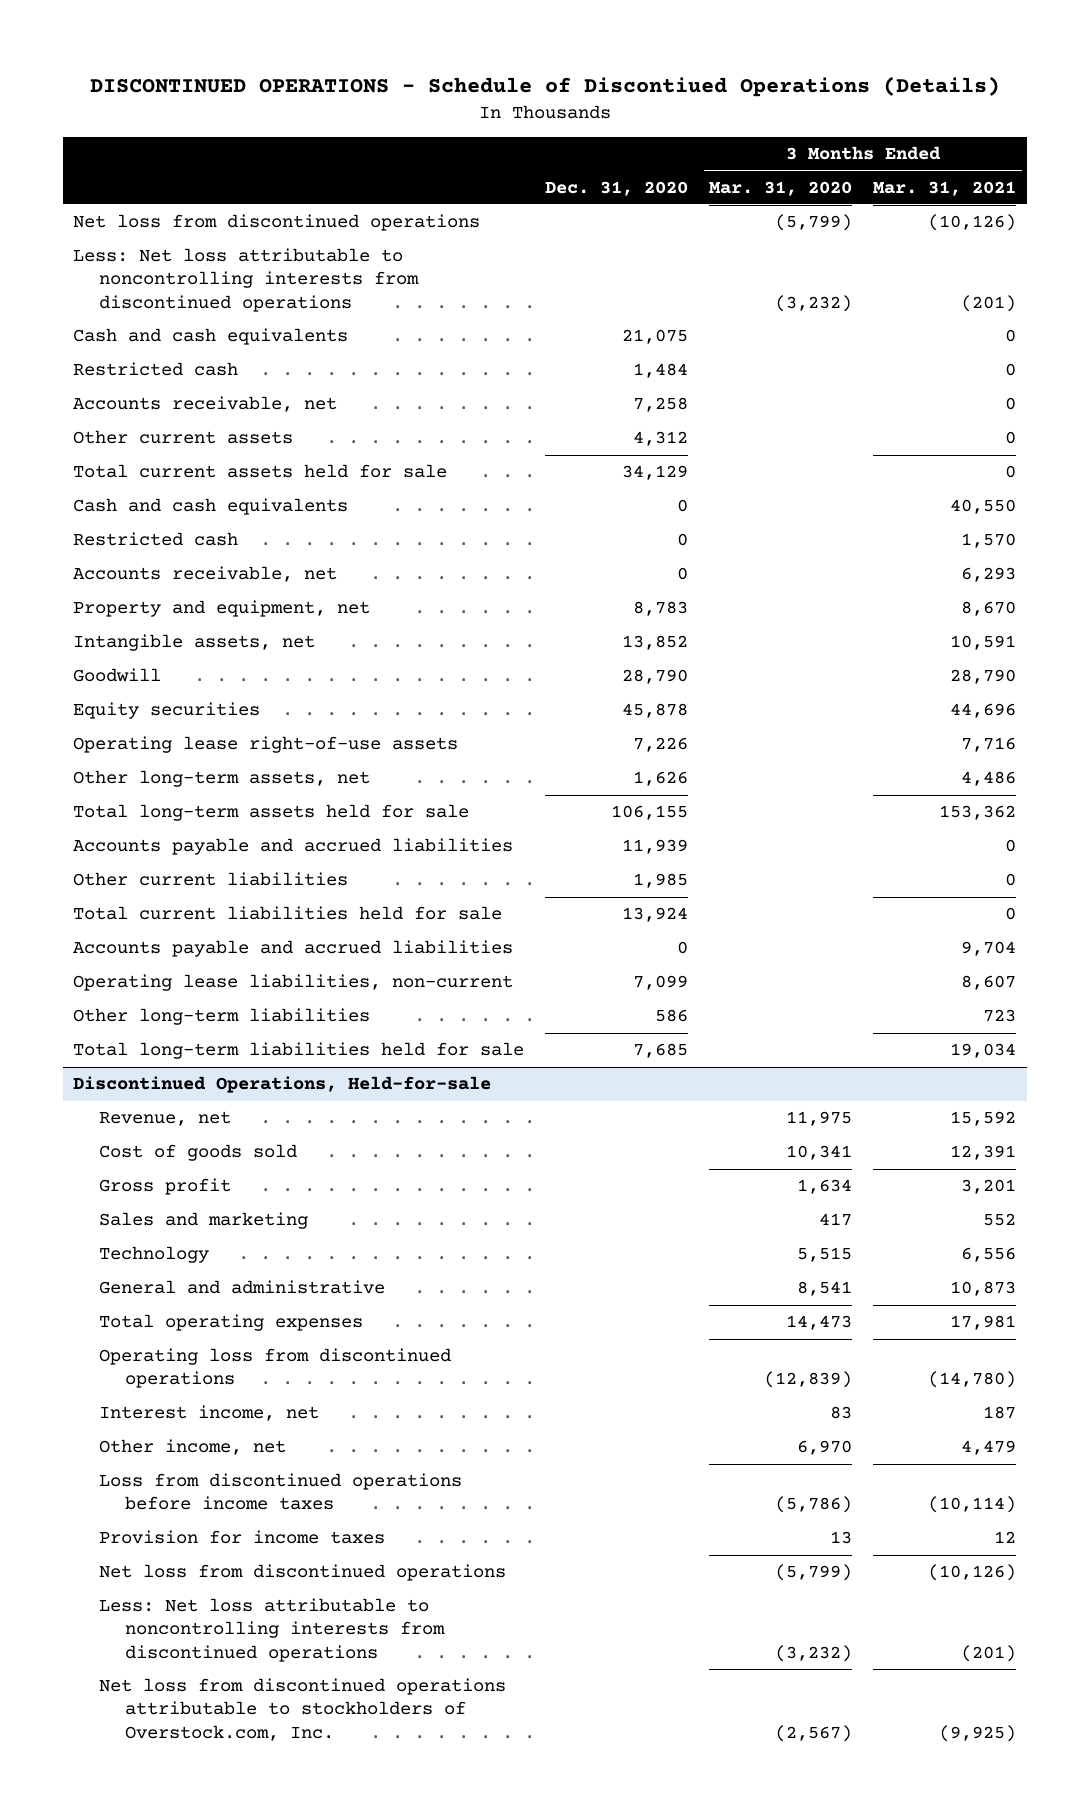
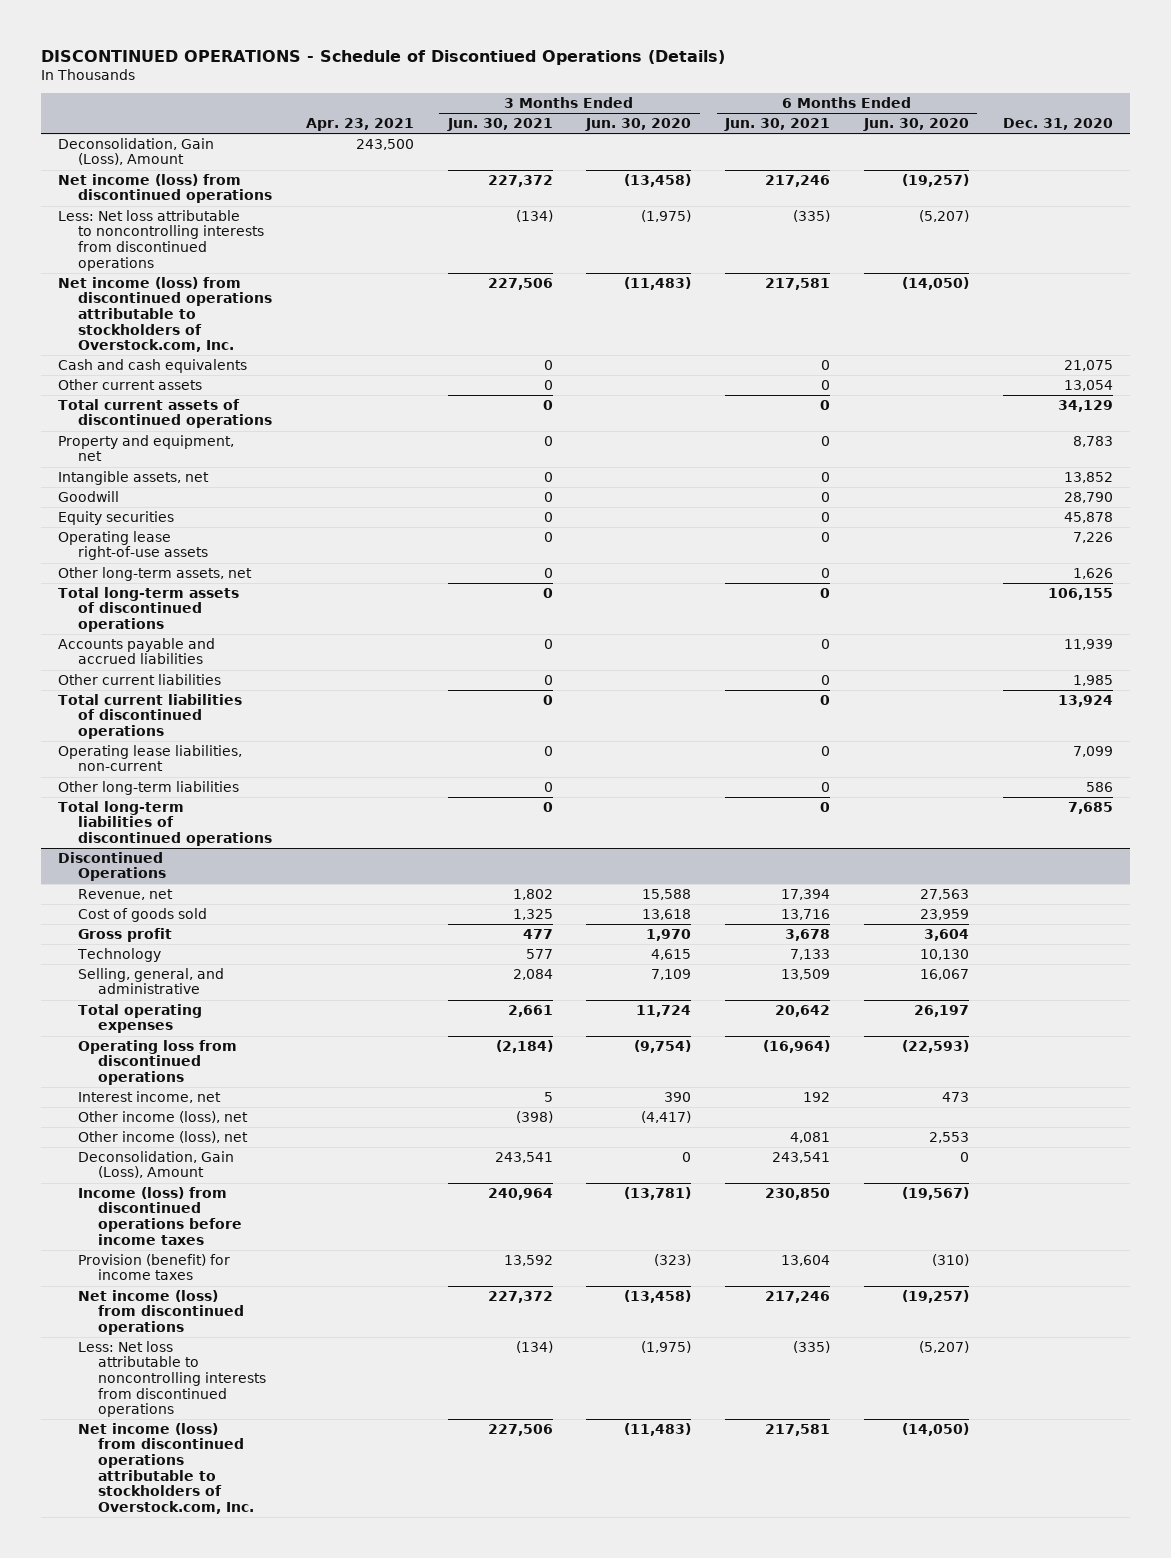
- | Dec. 31, 2020 | 3 Months Ended Mar. 31, 2020 | 3 Months Ended Mar. 31, 2021
+ | Apr. 23, 2021 | 3 Months Ended Jun. 30, 2021 | 3 Months Ended Jun. 30, 2020 | 6 Months Ended Jun. 30, 2021 | 6 Months Ended Jun. 30, 2020 | Dec. 31, 2020
- Net loss from discontinued operations | | (5,799) | (10,126)
+ Deconsolidation, Gain (Loss), Amount | 243,500 | | | | |
+ Net income (loss) from discontinued operations | | 227,372 | (13,458) | 217,246 | (19,257) |
+ Net income (loss) from discontinued operations attributable to stockholders of Overstock.com, Inc. | | 227,506 | (11,483) | 217,581 | (14,050) |
- Restricted cash | 1,484 | | 0
- Accounts receivable, net | 7,258 | | 0
- Other current assets | 4,312 | | 0
- Total current assets held for sale | 34,129 | | 0
- Cash and cash equivalents | 0 | | 40,550
- Restricted cash | 0 | | 1,570
- Accounts receivable, net | 0 | | 6,293
+ Other current assets | | 0 | | 0 | | 13,054
+ Total current assets of discontinued operations | | 0 | | 0 | | 34,129
- Total long-term assets held for sale | 106,155 | | 153,362
+ Total long-term assets of discontinued operations | | 0 | | 0 | | 106,155
- Total current liabilities held for sale | 13,924 | | 0
- Accounts payable and accrued liabilities | 0 | | 9,704
+ Total current liabilities of discontinued operations | | 0 | | 0 | | 13,924
- Total long-term liabilities held for sale | 7,685 | | 19,034
- Discontinued Operations, Held-for-sale
- Revenue, net | | 11,975 | 15,592
- Cost of goods sold | | 10,341 | 12,391
- Gross profit | | 1,634 | 3,201
- Sales and marketing | | 417 | 552
- Technology | | 5,515 | 6,556
- General and administrative | | 8,541 | 10,873
- Total operating expenses | | 14,473 | 17,981
- Operating loss from discontinued operations | | (12,839) | (14,780)
- Interest income, net | | 83 | 187
- Other income, net | | 6,970 | 4,479
- Loss from discontinued operations before income taxes | | (5,786) | (10,114)
- Provision for income taxes | | 13 | 12
- Net loss from discontinued operations | | (5,799) | (10,126)
- Less: Net loss attributable to noncontrolling interests from discontinued operations | | (3,232) | (201)
- Net loss from discontinued operations attributable to stockholders of Overstock.com, Inc. | | (2,567) | (9,925)
+ Total long-term liabilities of discontinued operations | | 0 | | 0 | | 7,685
+ Discontinued Operations
+ Revenue, net | | 1,802 | 15,588 | 17,394 | 27,563 |
+ Cost of goods sold | | 1,325 | 13,618 | 13,716 | 23,959 |
+ Gross profit | | 477 | 1,970 | 3,678 | 3,604 |
+ Technology | | 577 | 4,615 | 7,133 | 10,130 |
+ Selling, general, and administrative | | 2,084 | 7,109 | 13,509 | 16,067 |
+ Total operating expenses | | 2,661 | 11,724 | 20,642 | 26,197 |
+ Operating loss from discontinued operations | | (2,184) | (9,754) | (16,964) | (22,593) |
+ Interest income, net | | 5 | 390 | 192 | 473 |
+ Other income (loss), net | | (398) | (4,417) | | |
+ Other income (loss), net | | | | 4,081 | 2,553 |
+ Deconsolidation, Gain (Loss), Amount | | 243,541 | 0 | 243,541 | 0 |
+ Income (loss) from discontinued operations before income taxes | | 240,964 | (13,781) | 230,850 | (19,567) |
+ Provision (benefit) for income taxes | | 13,592 | (323) | 13,604 | (310) |
+ Net income (loss) from discontinued operations | | 227,372 | (13,458) | 217,246 | (19,257) |
+ Less: Net loss attributable to noncontrolling interests from discontinued operations | | (134) | (1,975) | (335) | (5,207) |
+ Net income (loss) from discontinued operations attributable to stockholders of Overstock.com, Inc. | | 227,506 | (11,483) | 217,581 | (14,050) |

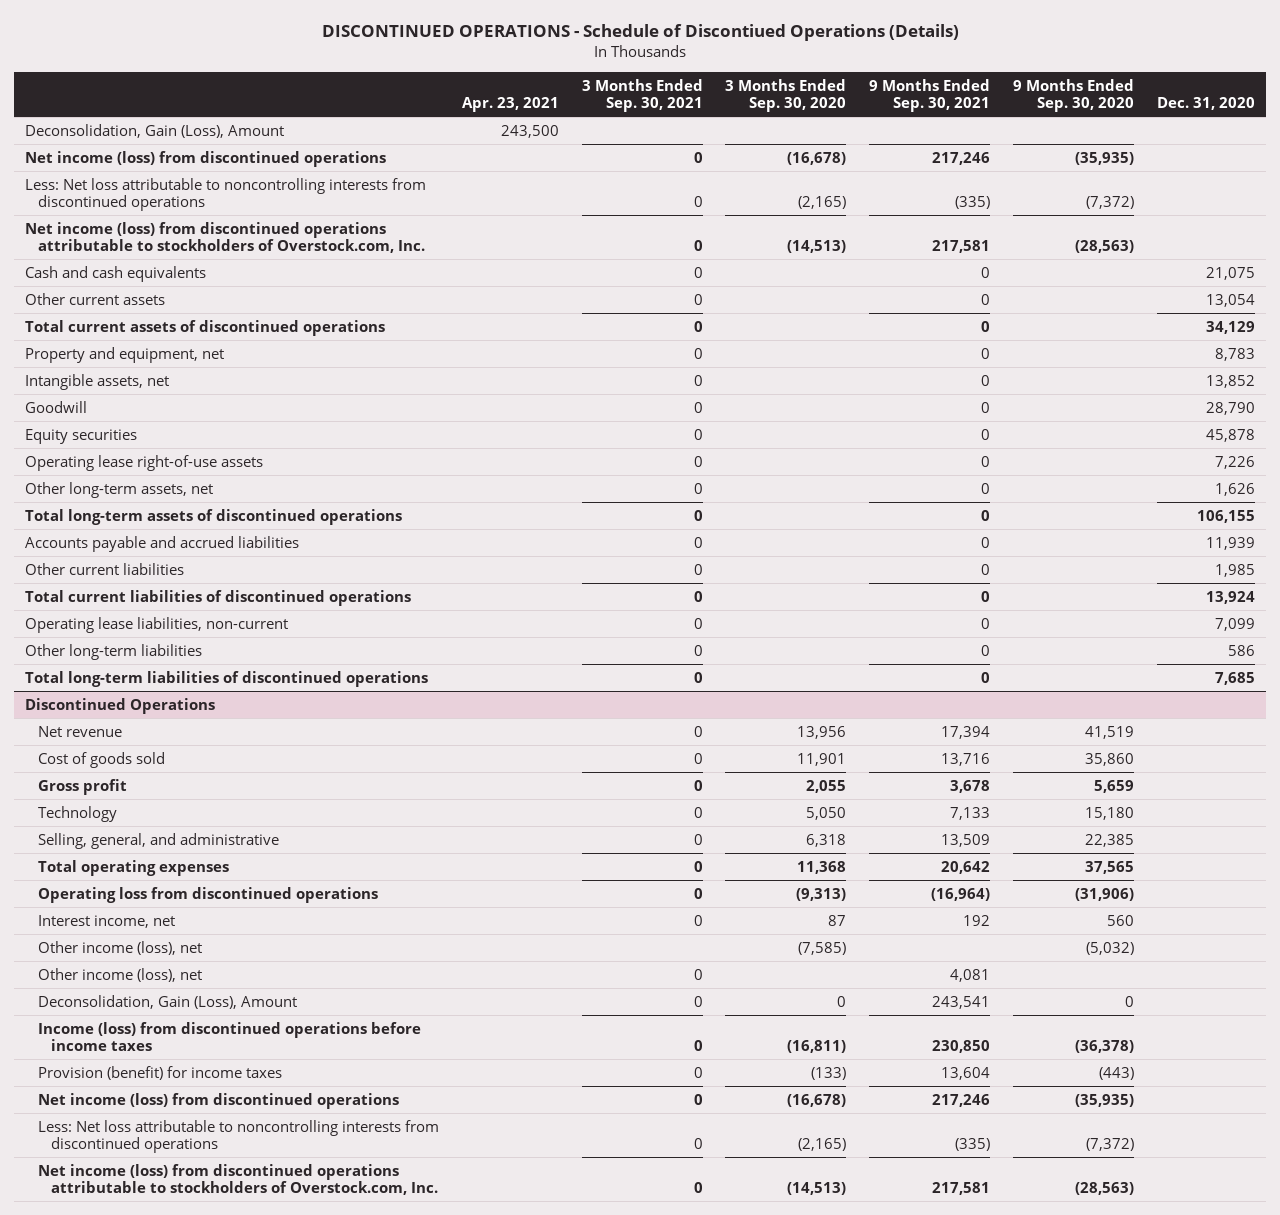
- | Apr. 23, 2021 | 3 Months Ended Jun. 30, 2021 | 3 Months Ended Jun. 30, 2020 | 6 Months Ended Jun. 30, 2021 | 6 Months Ended Jun. 30, 2020 | Dec. 31, 2020
+ | Apr. 23, 2021 | 3 Months Ended Sep. 30, 2021 | 3 Months Ended Sep. 30, 2020 | 9 Months Ended Sep. 30, 2021 | 9 Months Ended Sep. 30, 2020 | Dec. 31, 2020
@ Discontinued Operations
- Revenue, net | | 1,802 | 15,588 | 17,394 | 27,563 |
+ Net revenue | | 0 | 13,956 | 17,394 | 41,519 |

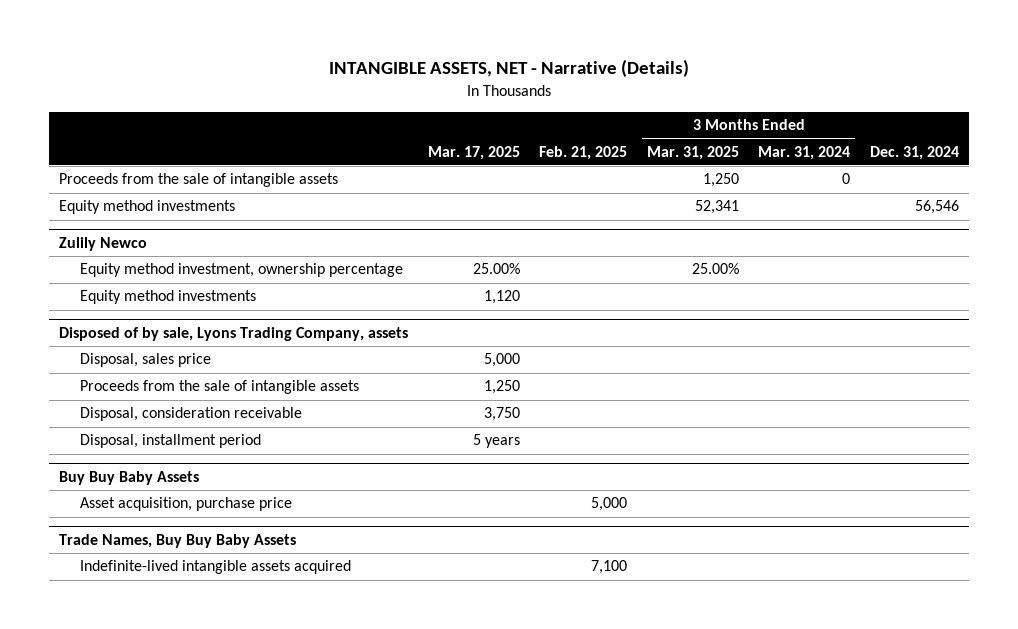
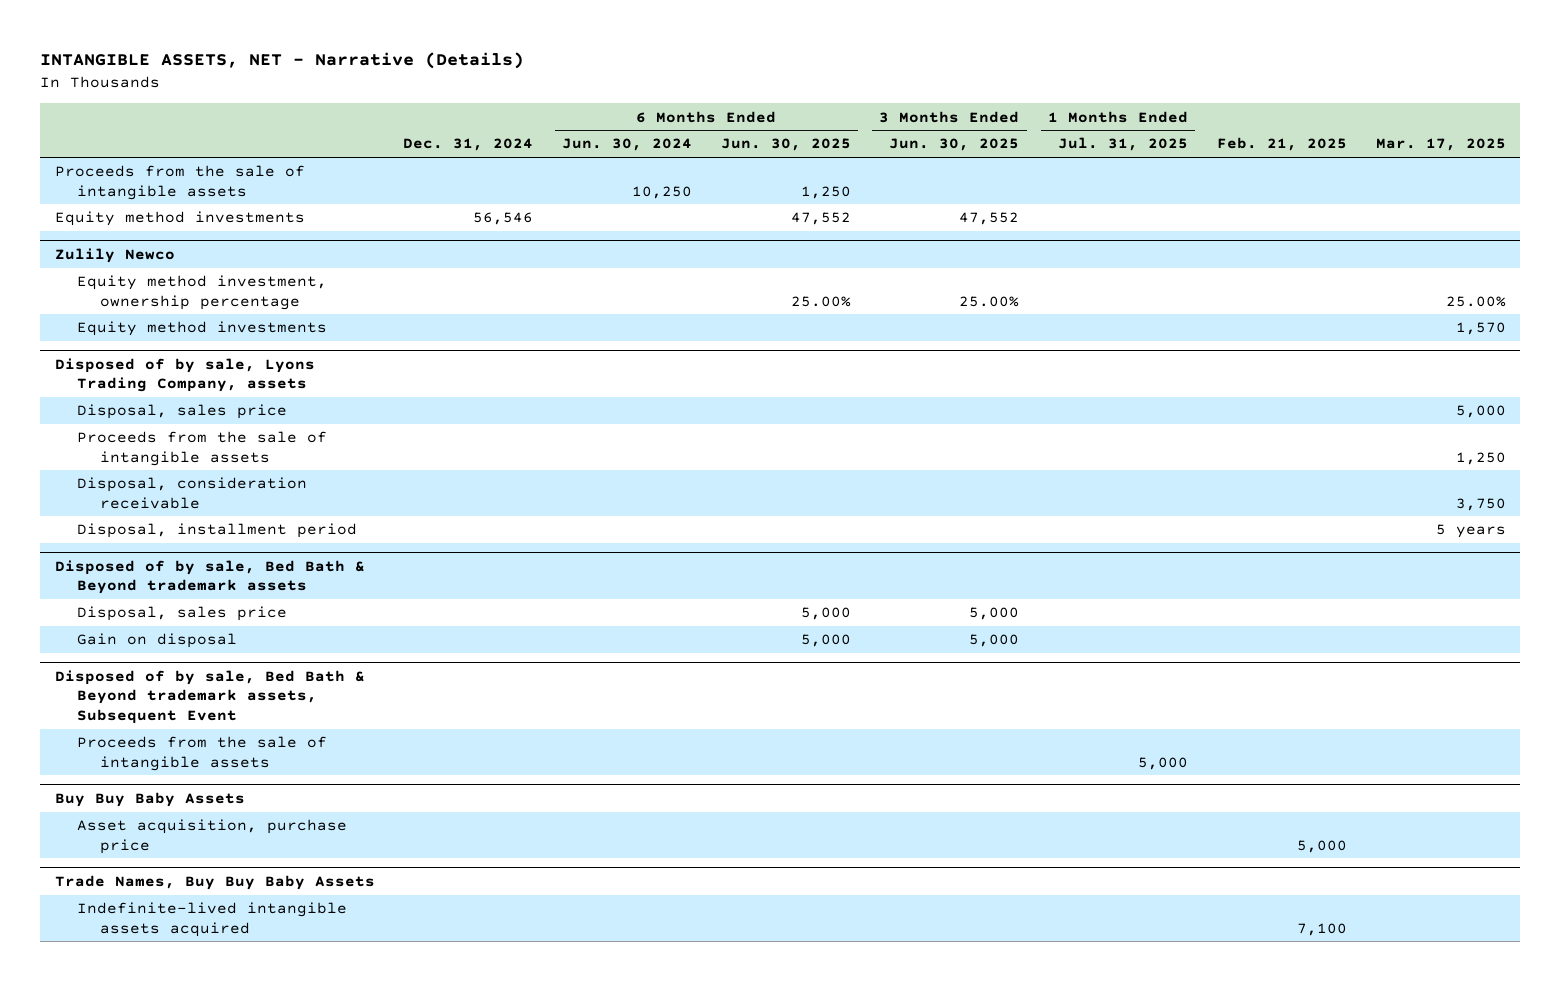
- | Mar. 17, 2025 | Feb. 21, 2025 | 3 Months Ended Mar. 31, 2025 | 3 Months Ended Mar. 31, 2024 | Dec. 31, 2024
+ | Dec. 31, 2024 | 6 Months Ended Jun. 30, 2024 | 6 Months Ended Jun. 30, 2025 | 3 Months Ended Jun. 30, 2025 | 1 Months Ended Jul. 31, 2025 | Feb. 21, 2025 | Mar. 17, 2025
@ Zulily Newco
- Equity method investments | 1,120 | | | |
+ Equity method investments | | | | | | | 1,570
+ Disposed of by sale, Bed Bath & Beyond trademark assets
+ Disposal, sales price | | | 5,000 | 5,000 | | |
+ Gain on disposal | | | 5,000 | 5,000 | | |
+ Disposed of by sale, Bed Bath & Beyond trademark assets, Subsequent Event
+ Proceeds from the sale of intangible assets | | | | | 5,000 | |

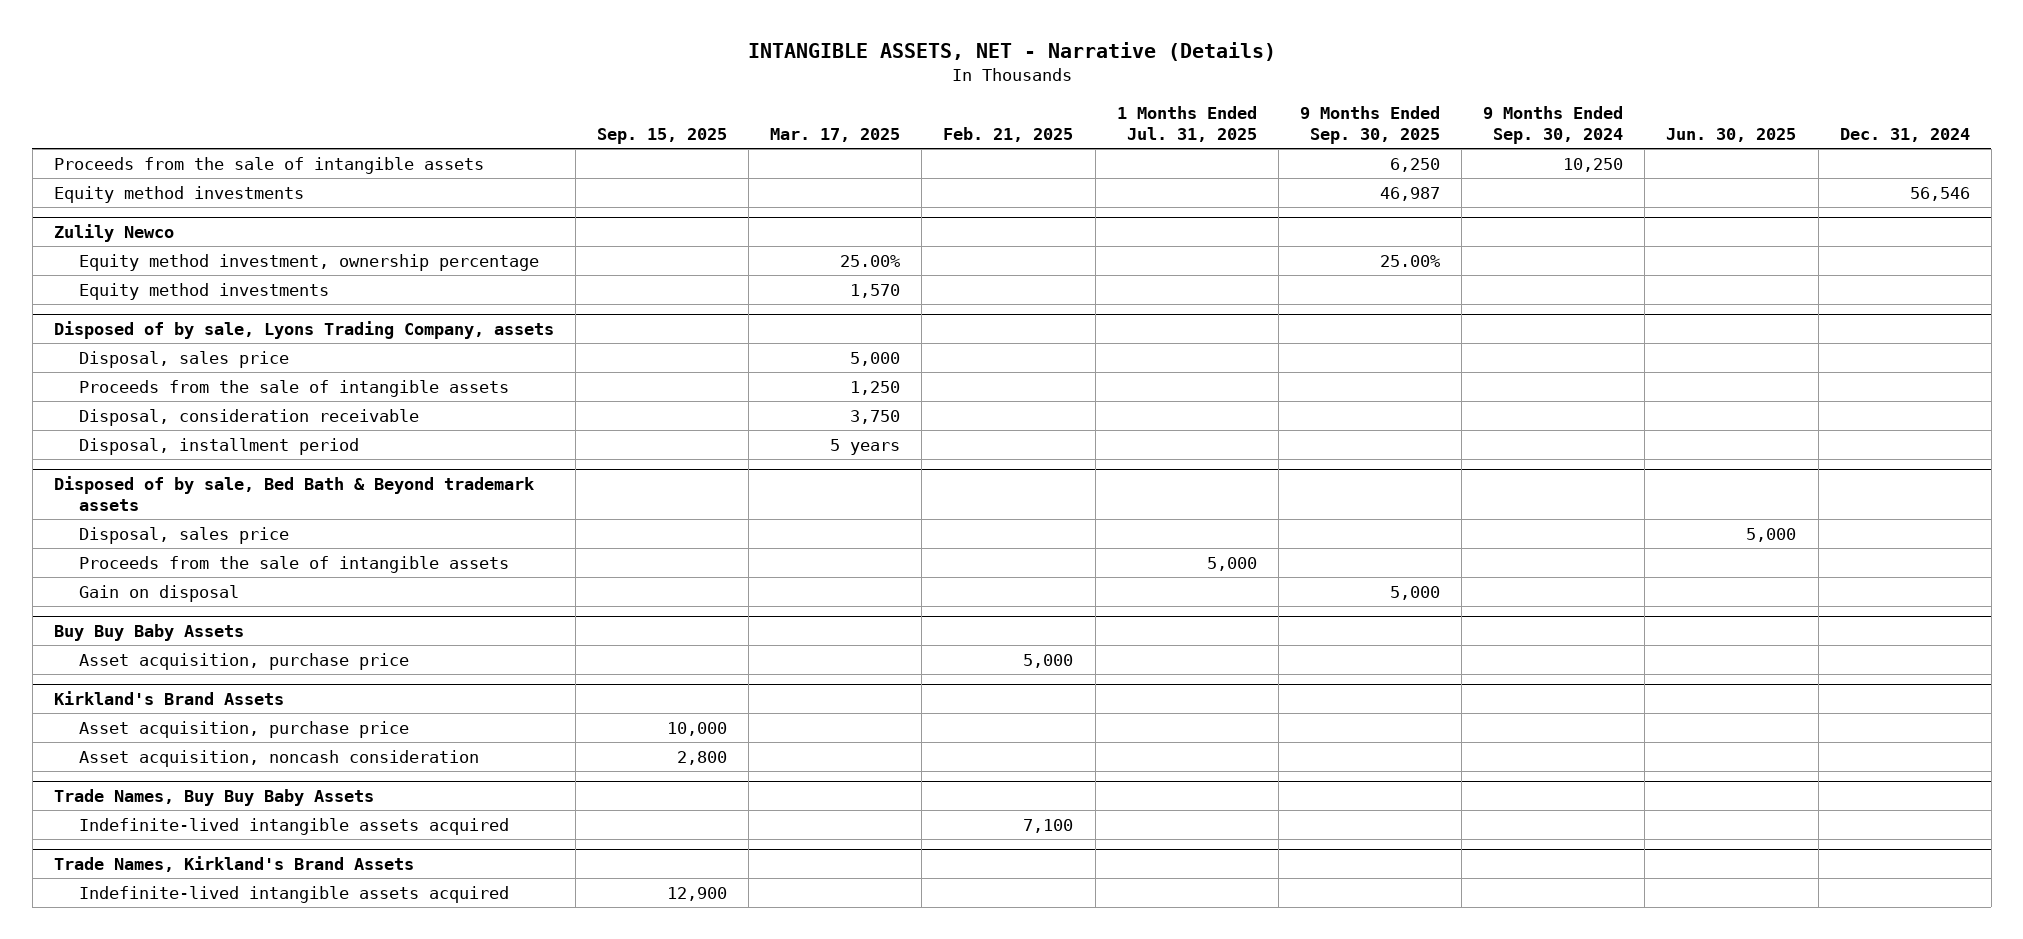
- | Dec. 31, 2024 | 6 Months Ended Jun. 30, 2024 | 6 Months Ended Jun. 30, 2025 | 3 Months Ended Jun. 30, 2025 | 1 Months Ended Jul. 31, 2025 | Feb. 21, 2025 | Mar. 17, 2025
+ | Sep. 15, 2025 | Mar. 17, 2025 | Feb. 21, 2025 | 1 Months Ended Jul. 31, 2025 | 9 Months Ended Sep. 30, 2025 | 9 Months Ended Sep. 30, 2024 | Jun. 30, 2025 | Dec. 31, 2024
@ Disposed of by sale, Bed Bath & Beyond trademark assets
+ Proceeds from the sale of intangible assets | | | | 5,000 | | | |
- Disposed of by sale, Bed Bath & Beyond trademark assets, Subsequent Event
- Proceeds from the sale of intangible assets | | | | | 5,000 | |
+ Kirkland's Brand Assets
+ Asset acquisition, purchase price | 10,000 | | | | | | |
+ Asset acquisition, noncash consideration | 2,800 | | | | | | |
+ Trade Names, Kirkland's Brand Assets
+ Indefinite-lived intangible assets acquired | 12,900 | | | | | | |

